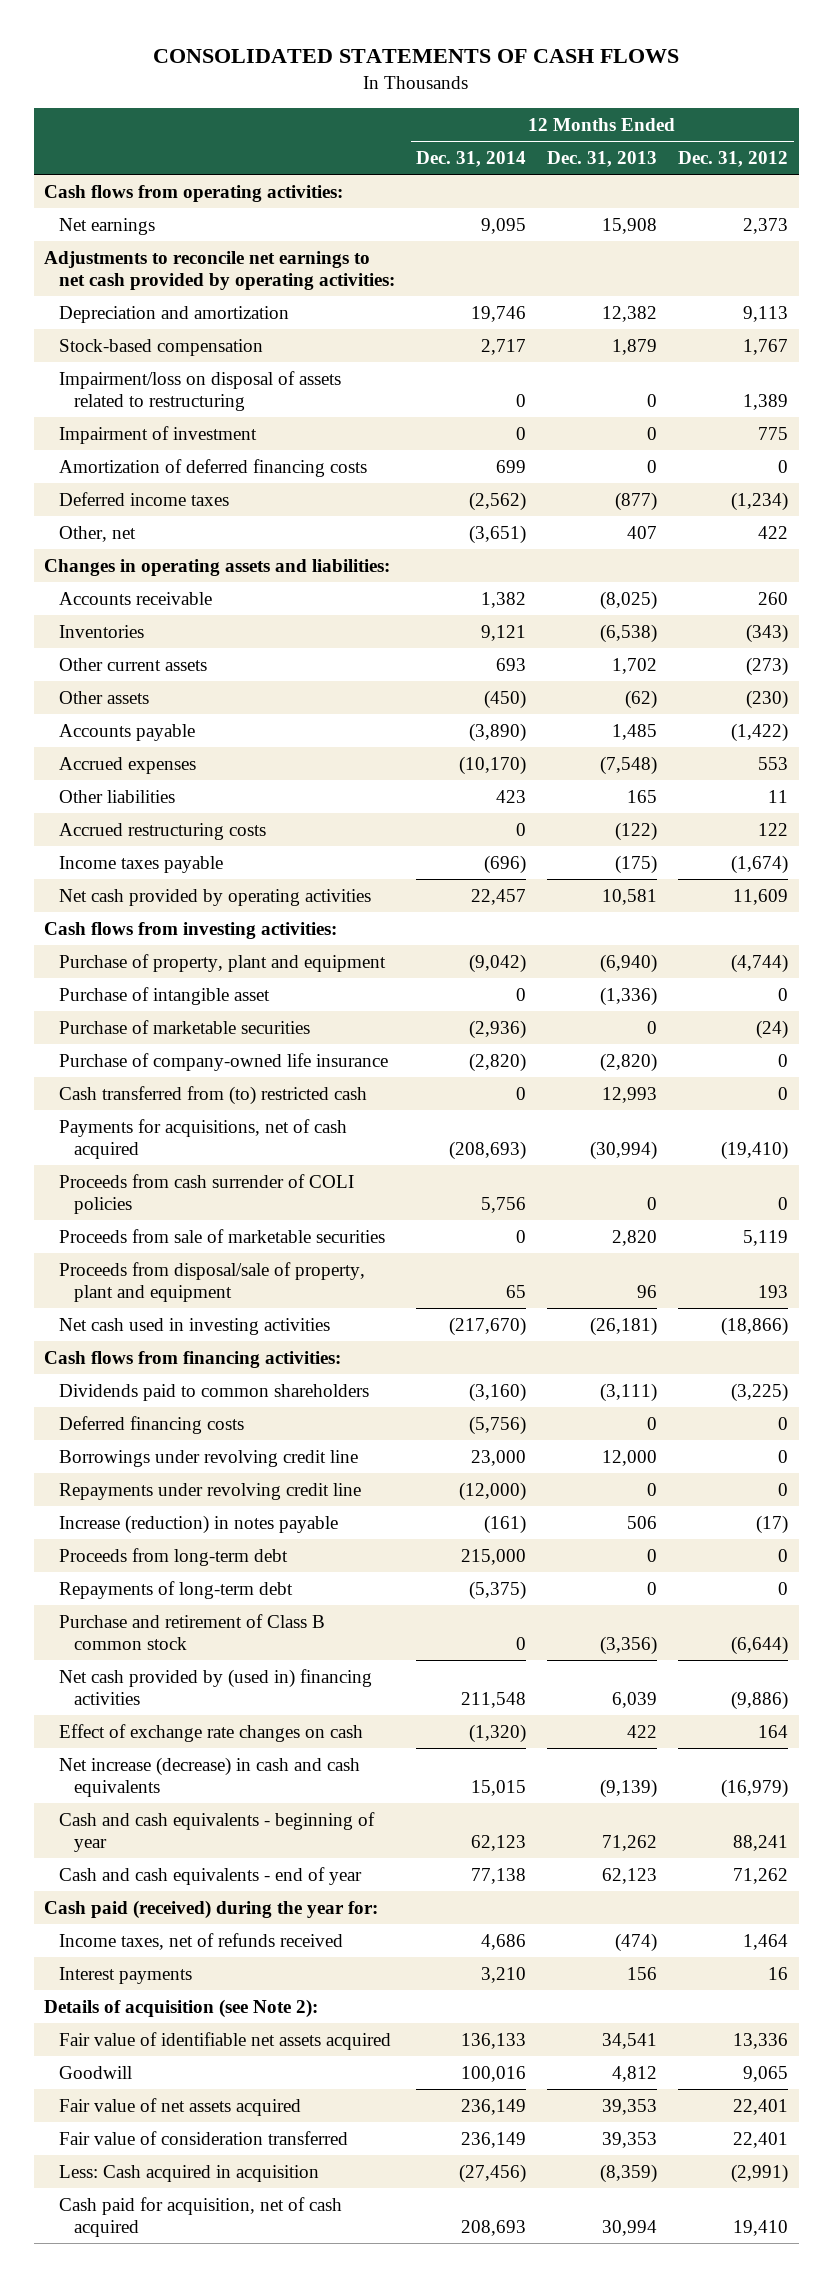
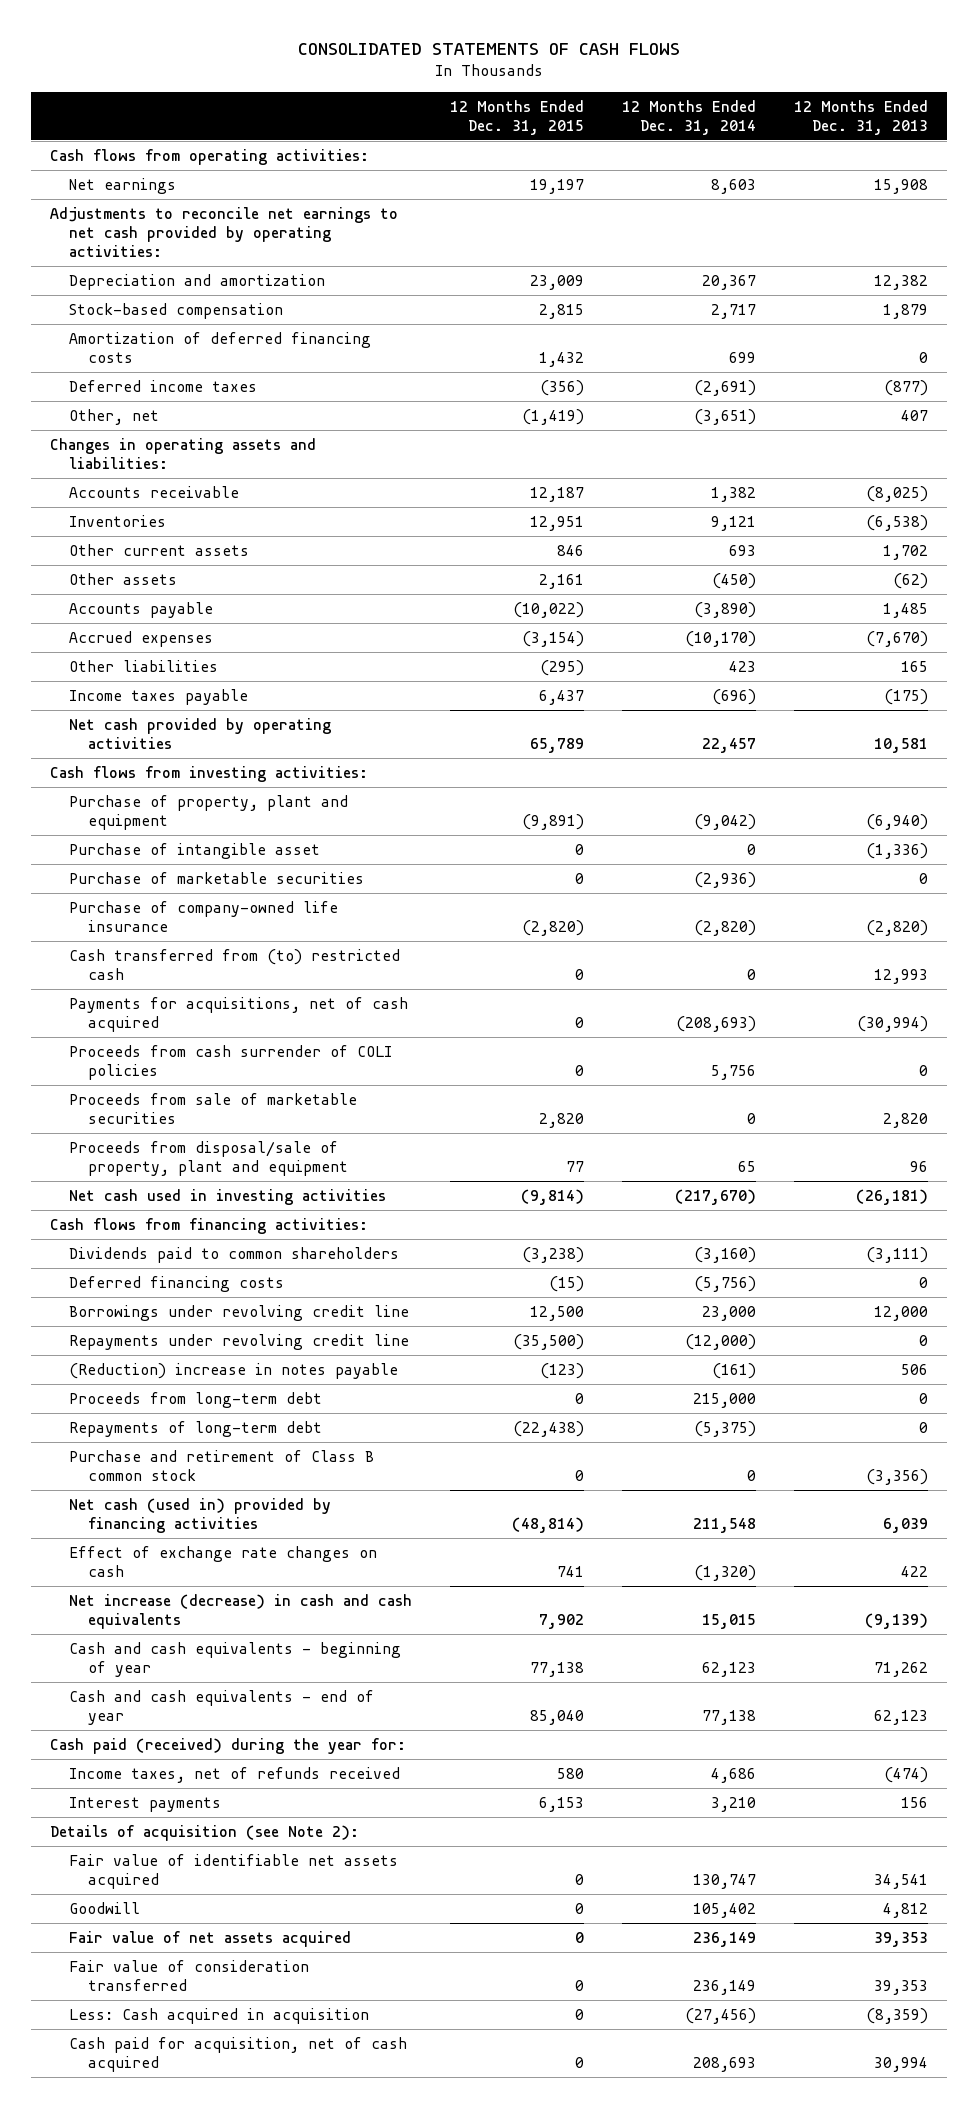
- | 12 Months Ended Dec. 31, 2014 | 12 Months Ended Dec. 31, 2013 | 12 Months Ended Dec. 31, 2012
+ | 12 Months Ended Dec. 31, 2015 | 12 Months Ended Dec. 31, 2014 | 12 Months Ended Dec. 31, 2013
- Net earnings | 9,095 | 15,908 | 2,373
+ Net earnings | 19,197 | 8,603 | 15,908
- Depreciation and amortization | 19,746 | 12,382 | 9,113
+ Depreciation and amortization | 23,009 | 20,367 | 12,382
- Impairment/loss on disposal of assets related to restructuring | 0 | 0 | 1,389
- Impairment of investment | 0 | 0 | 775
- Deferred income taxes | (2,562) | (877) | (1,234)
+ Deferred income taxes | (356) | (2,691) | (877)
- Accrued expenses | (10,170) | (7,548) | 553
+ Accrued expenses | (3,154) | (10,170) | (7,670)
- Accrued restructuring costs | 0 | (122) | 122
- Increase (reduction) in notes payable | (161) | 506 | (17)
+ (Reduction) increase in notes payable | (123) | (161) | 506
- Net cash provided by (used in) financing activities | 211,548 | 6,039 | (9,886)
+ Net cash (used in) provided by financing activities | (48,814) | 211,548 | 6,039
- Fair value of identifiable net assets acquired | 136,133 | 34,541 | 13,336
- Goodwill | 100,016 | 4,812 | 9,065
+ Fair value of identifiable net assets acquired | 0 | 130,747 | 34,541
+ Goodwill | 0 | 105,402 | 4,812

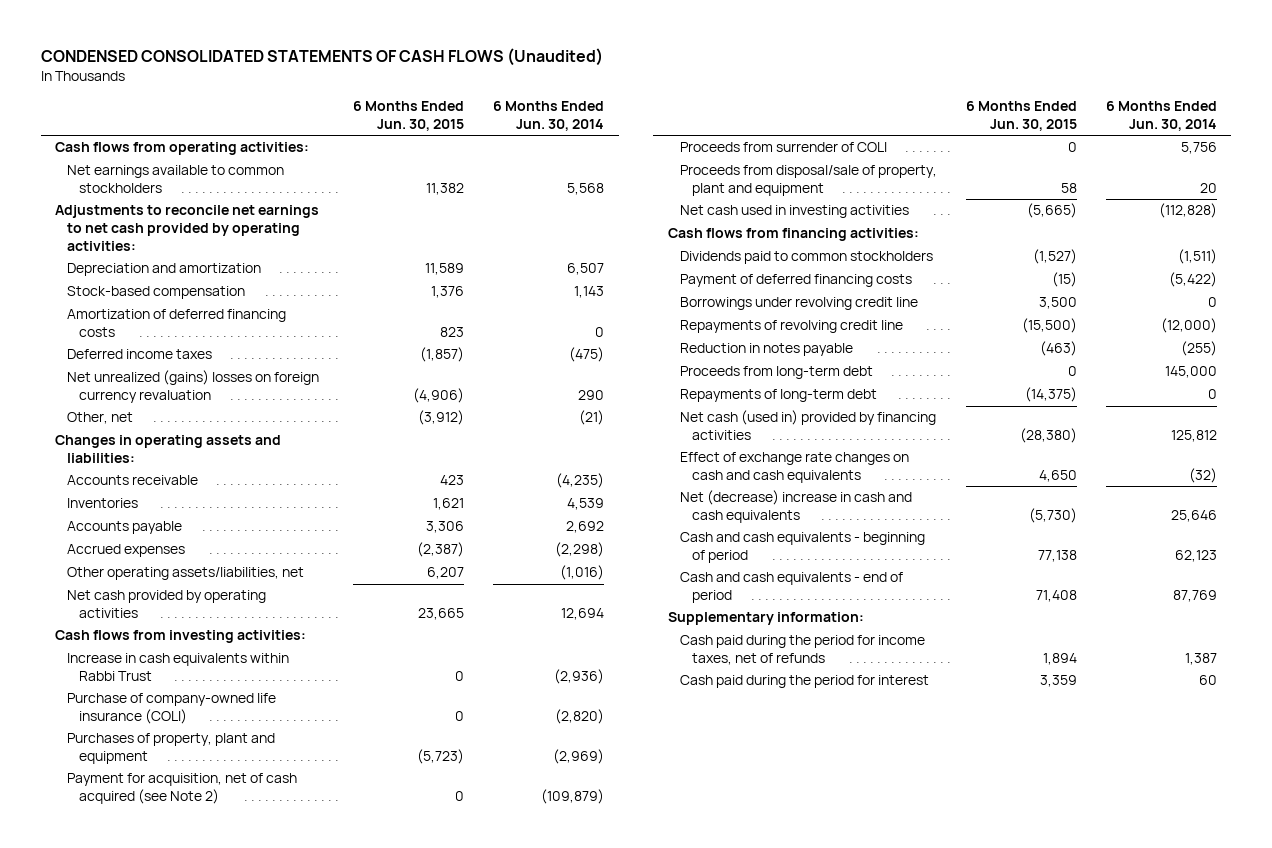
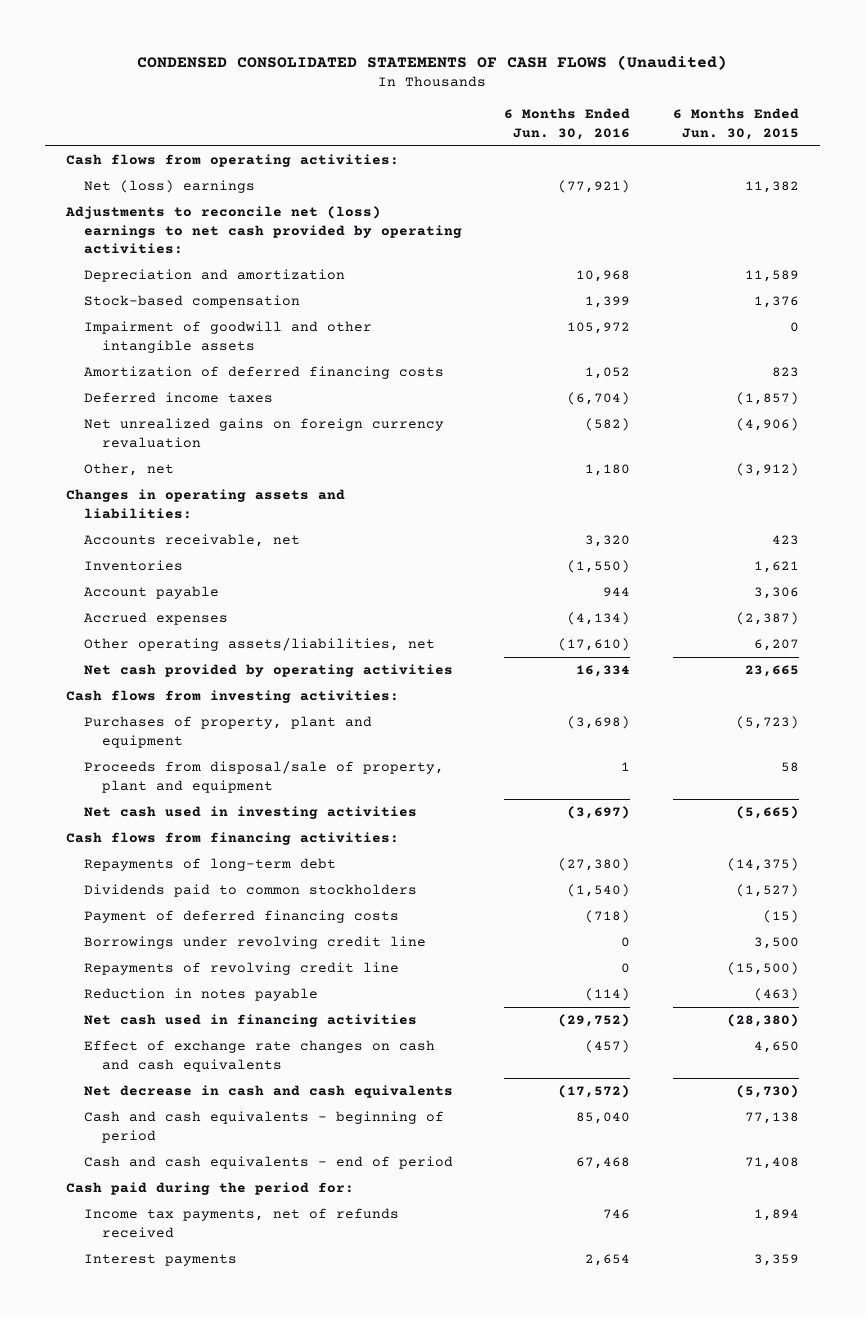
- | 6 Months Ended Jun. 30, 2015 | 6 Months Ended Jun. 30, 2014
+ | 6 Months Ended Jun. 30, 2016 | 6 Months Ended Jun. 30, 2015
- Net earnings available to common stockholders | 11,382 | 5,568
- Adjustments to reconcile net earnings to net cash provided by operating activities:
+ Net (loss) earnings | (77,921) | 11,382
+ Adjustments to reconcile net (loss) earnings to net cash provided by operating activities:
+ Impairment of goodwill and other intangible assets | 105,972 | 0
- Net unrealized (gains) losses on foreign currency revaluation | (4,906) | 290
+ Net unrealized gains on foreign currency revaluation | (582) | (4,906)
- Accounts receivable | 423 | (4,235)
+ Accounts receivable, net | 3,320 | 423
- Accounts payable | 3,306 | 2,692
+ Account payable | 944 | 3,306
- Increase in cash equivalents within Rabbi Trust | 0 | (2,936)
- Purchase of company-owned life insurance (COLI) | 0 | (2,820)
- Payment for acquisition, net of cash acquired (see Note 2) | 0 | (109,879)
- Proceeds from surrender of COLI | 0 | 5,756
moved up: Repayments of long-term debt | (27,380) | (14,375)
- Proceeds from long-term debt | 0 | 145,000
- Net cash (used in) provided by financing activities | (28,380) | 125,812
+ Net cash used in financing activities | (29,752) | (28,380)
- Net (decrease) increase in cash and cash equivalents | (5,730) | 25,646
+ Net decrease in cash and cash equivalents | (17,572) | (5,730)
- Supplementary information:
- Cash paid during the period for income taxes, net of refunds | 1,894 | 1,387
- Cash paid during the period for interest | 3,359 | 60
+ Cash paid during the period for:
+ Income tax payments, net of refunds received | 746 | 1,894
+ Interest payments | 2,654 | 3,359

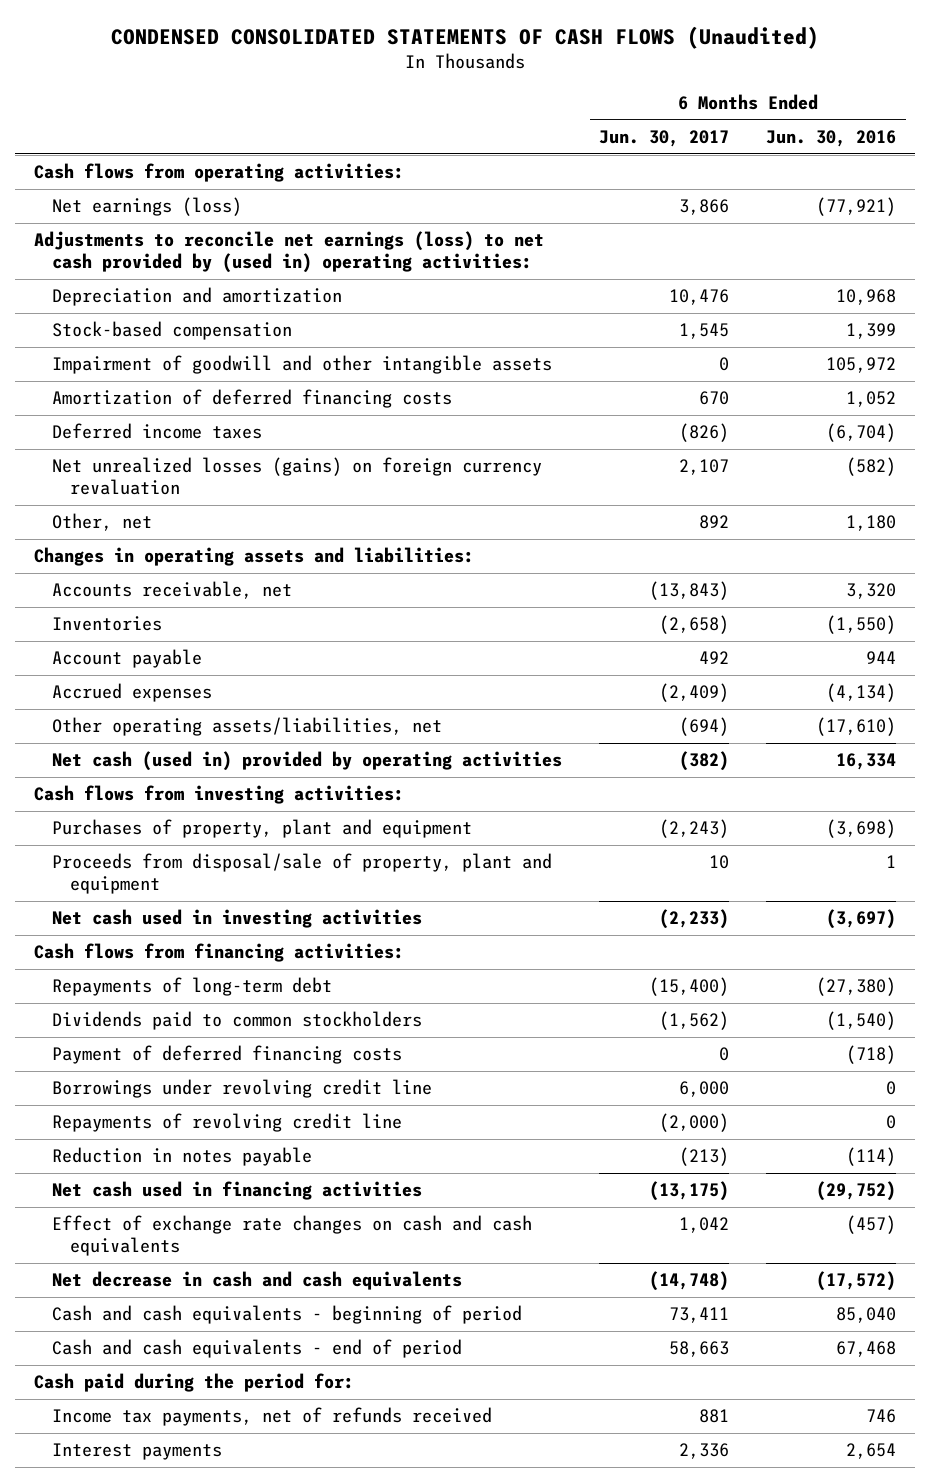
- | 6 Months Ended Jun. 30, 2016 | 6 Months Ended Jun. 30, 2015
+ | 6 Months Ended Jun. 30, 2017 | 6 Months Ended Jun. 30, 2016
- Net (loss) earnings | (77,921) | 11,382
- Adjustments to reconcile net (loss) earnings to net cash provided by operating activities:
+ Net earnings (loss) | 3,866 | (77,921)
+ Adjustments to reconcile net earnings (loss) to net cash provided by (used in) operating activities:
- Net unrealized gains on foreign currency revaluation | (582) | (4,906)
+ Net unrealized losses (gains) on foreign currency revaluation | 2,107 | (582)
- Net cash provided by operating activities | 16,334 | 23,665
+ Net cash (used in) provided by operating activities | (382) | 16,334

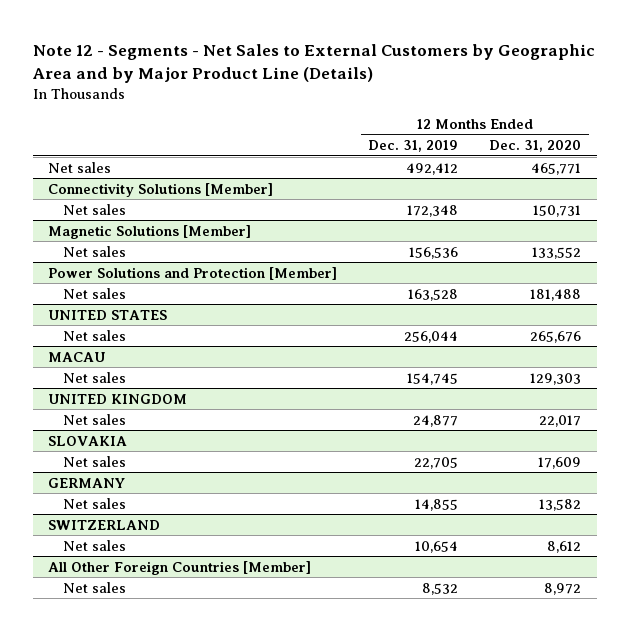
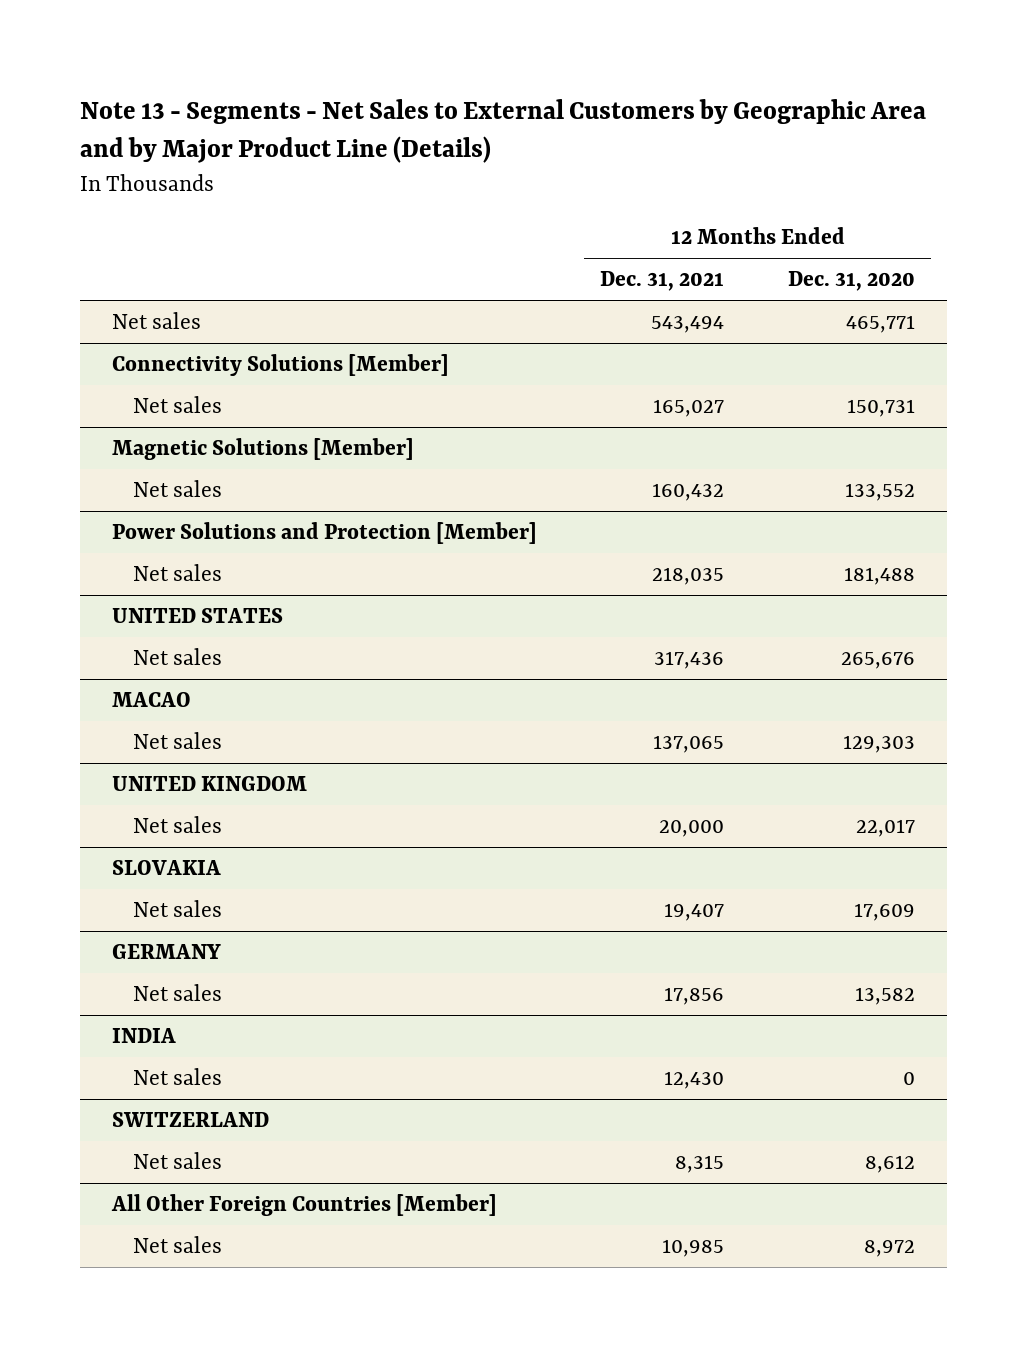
- Note 12 - Segments - Net Sales to External Customers by Geographic Area and by Major Product Line (Details)
+ Note 13 - Segments - Net Sales to External Customers by Geographic Area and by Major Product Line (Details)
- | 12 Months Ended Dec. 31, 2019 | 12 Months Ended Dec. 31, 2020
+ | 12 Months Ended Dec. 31, 2021 | 12 Months Ended Dec. 31, 2020
- MACAU
+ MACAO
+ INDIA
+ Net sales | 12,430 | 0

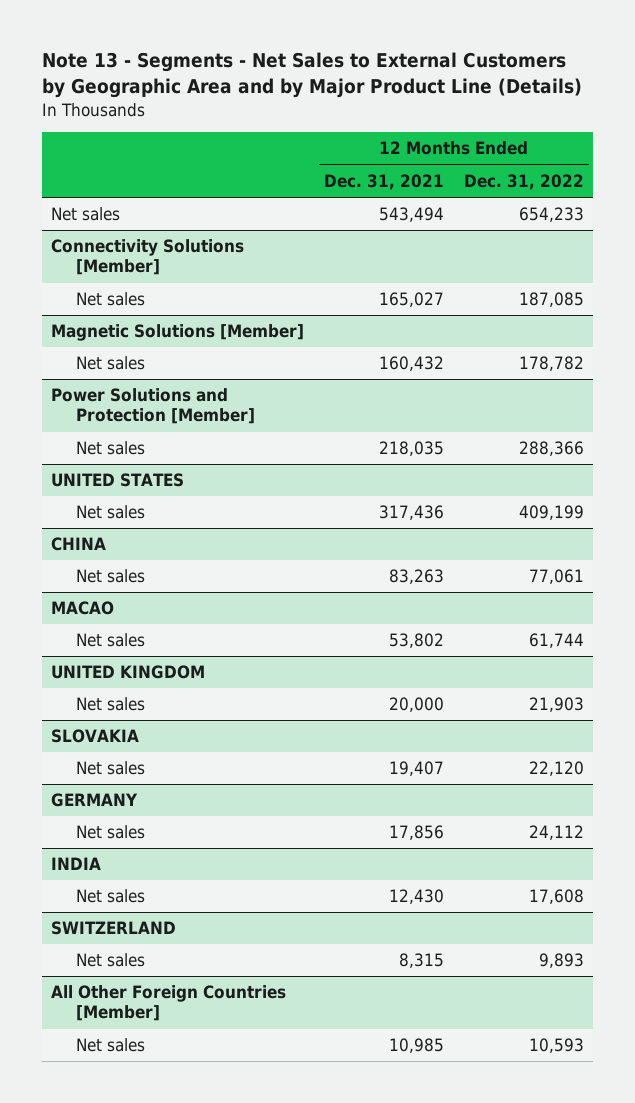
- | 12 Months Ended Dec. 31, 2021 | 12 Months Ended Dec. 31, 2020
+ | 12 Months Ended Dec. 31, 2021 | 12 Months Ended Dec. 31, 2022
+ CHINA
+ Net sales | 83,263 | 77,061
@ MACAO
- Net sales | 137,065 | 129,303
+ Net sales | 53,802 | 61,744

